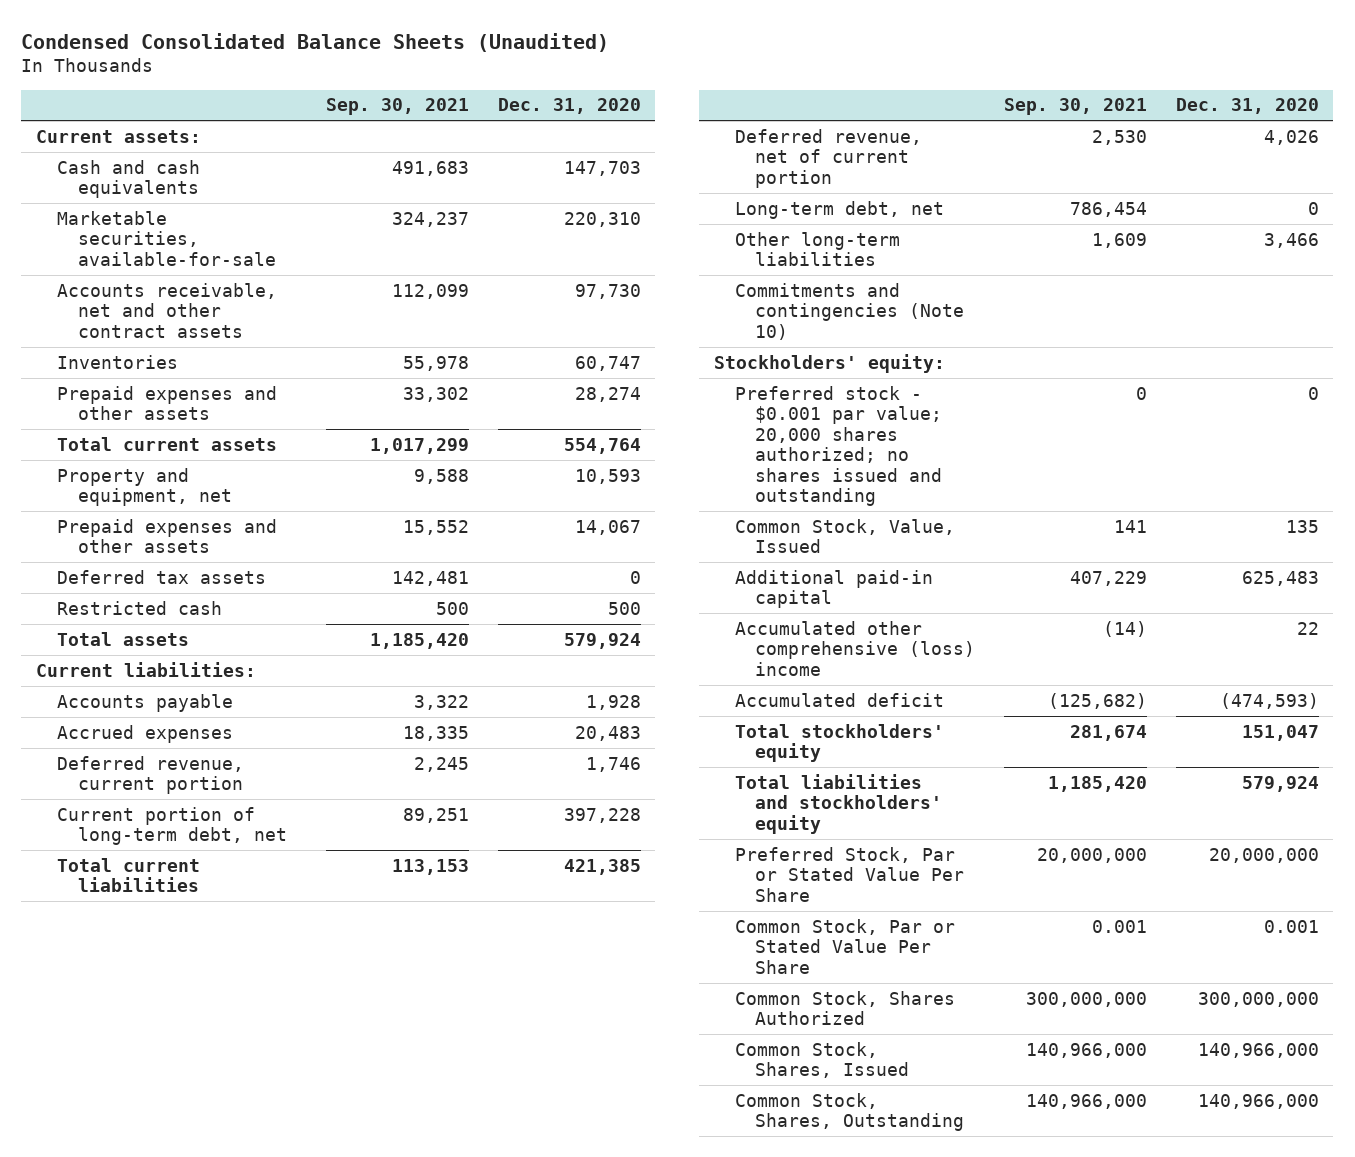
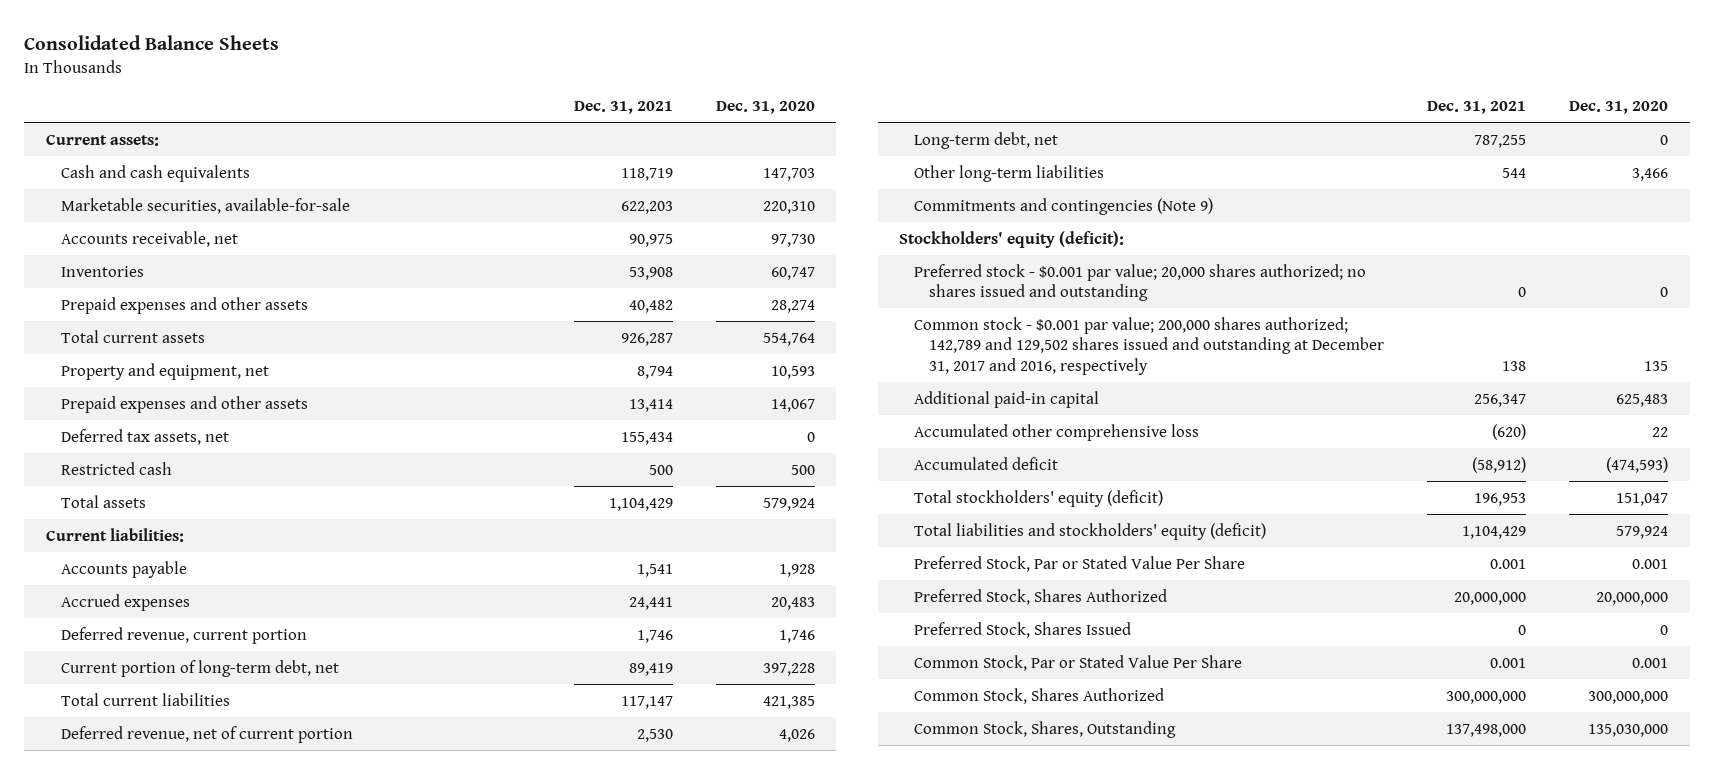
- Condensed Consolidated Balance Sheets (Unaudited)
+ Consolidated Balance Sheets
- | Sep. 30, 2021 | Dec. 31, 2020
+ | Dec. 31, 2021 | Dec. 31, 2020
- Accounts receivable, net and other contract assets | 112,099 | 97,730
+ Accounts receivable, net | 90,975 | 97,730
- Deferred tax assets | 142,481 | 0
+ Deferred tax assets, net | 155,434 | 0
- Commitments and contingencies (Note 10)
- Stockholders' equity:
+ Commitments and contingencies (Note 9)
+ Stockholders' equity (deficit):
- Common Stock, Value, Issued | 141 | 135
+ Common stock - $0.001 par value; 200,000 shares authorized; 142,789 and 129,502 shares issued and outstanding at December 31, 2017 and 2016, respectively | 138 | 135
- Accumulated other comprehensive (loss) income | (14) | 22
+ Accumulated other comprehensive loss | (620) | 22
- Total stockholders' equity | 281,674 | 151,047
- Total liabilities and stockholders' equity | 1,185,420 | 579,924
- Preferred Stock, Par or Stated Value Per Share | 20,000,000 | 20,000,000
+ Total stockholders' equity (deficit) | 196,953 | 151,047
+ Total liabilities and stockholders' equity (deficit) | 1,104,429 | 579,924
+ Preferred Stock, Par or Stated Value Per Share | 0.001 | 0.001
+ Preferred Stock, Shares Authorized | 20,000,000 | 20,000,000
+ Preferred Stock, Shares Issued | 0 | 0
- Common Stock, Shares, Issued | 140,966,000 | 140,966,000
- Common Stock, Shares, Outstanding | 140,966,000 | 140,966,000
+ Common Stock, Shares, Outstanding | 137,498,000 | 135,030,000

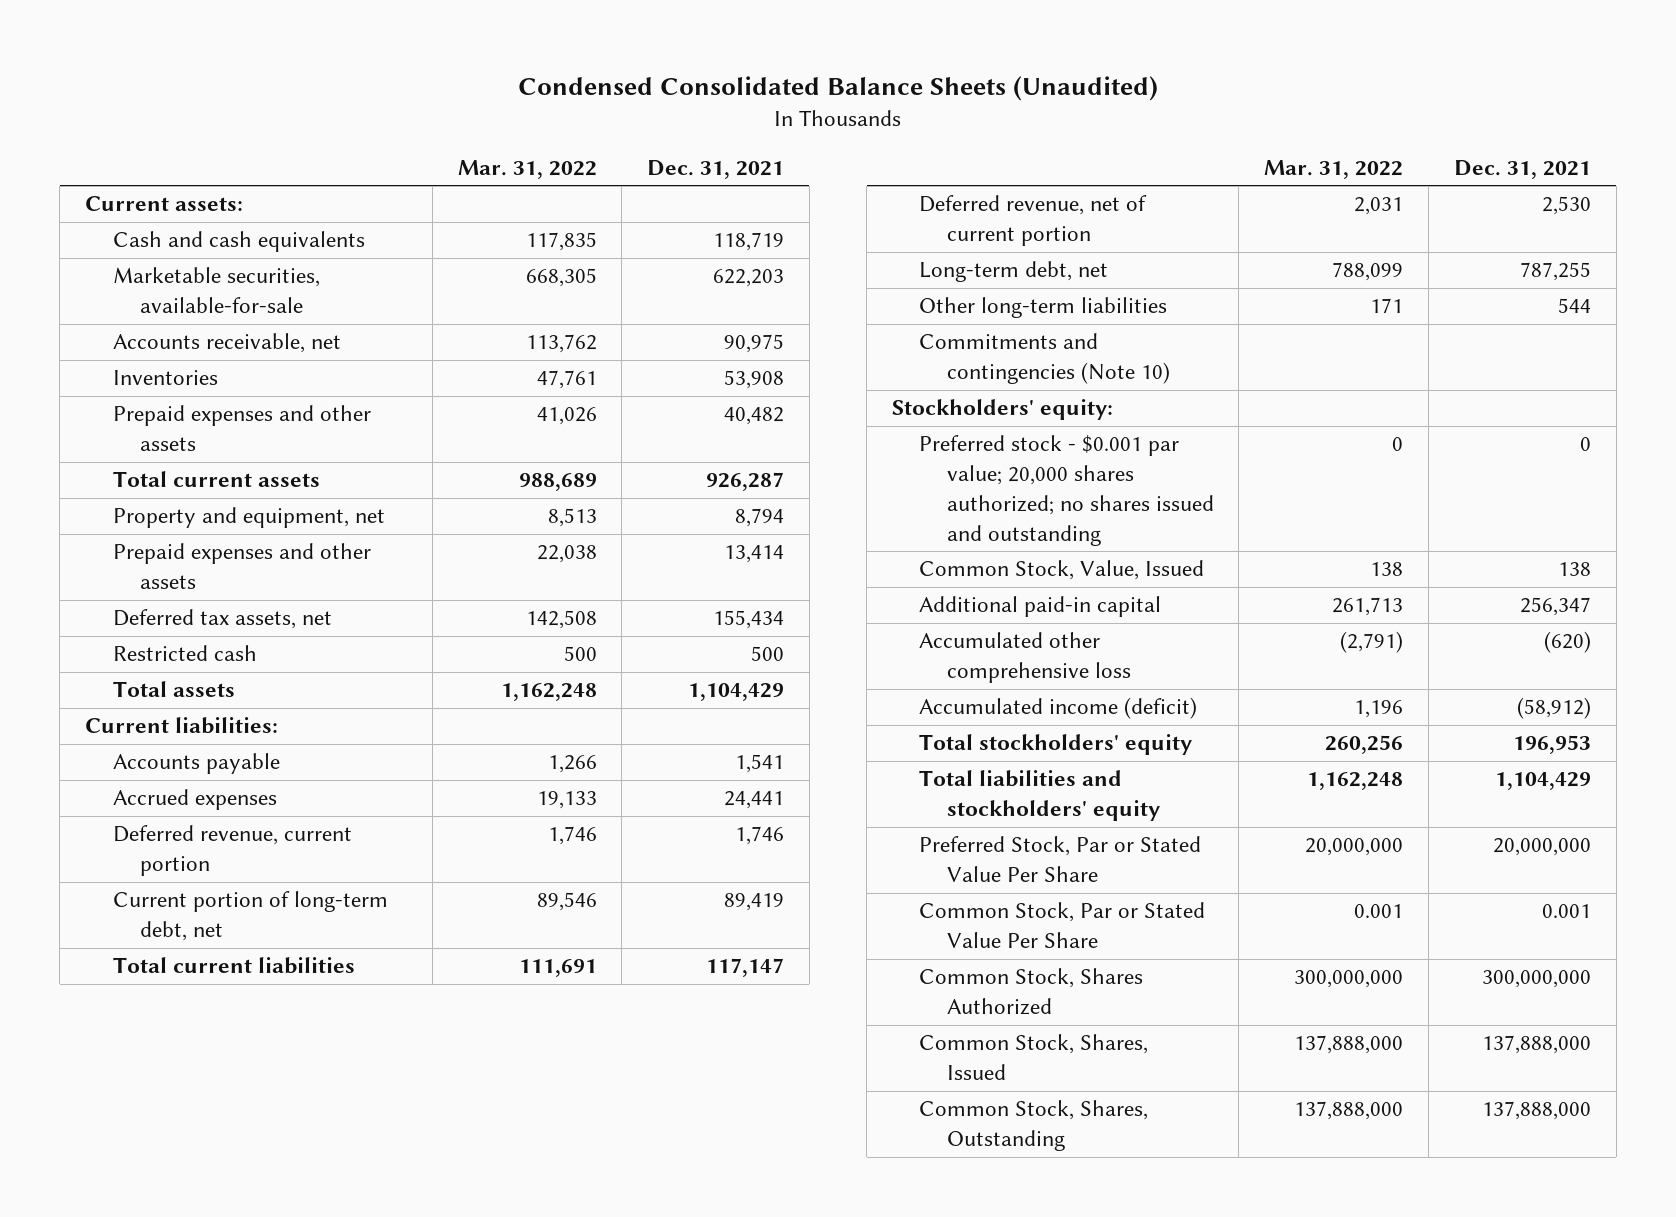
- Consolidated Balance Sheets
+ Condensed Consolidated Balance Sheets (Unaudited)
- | Dec. 31, 2021 | Dec. 31, 2020
+ | Mar. 31, 2022 | Dec. 31, 2021
- Commitments and contingencies (Note 9)
- Stockholders' equity (deficit):
+ Commitments and contingencies (Note 10)
+ Stockholders' equity:
- Common stock - $0.001 par value; 200,000 shares authorized; 142,789 and 129,502 shares issued and outstanding at December 31, 2017 and 2016, respectively | 138 | 135
+ Common Stock, Value, Issued | 138 | 138
- Accumulated deficit | (58,912) | (474,593)
- Total stockholders' equity (deficit) | 196,953 | 151,047
- Total liabilities and stockholders' equity (deficit) | 1,104,429 | 579,924
- Preferred Stock, Par or Stated Value Per Share | 0.001 | 0.001
- Preferred Stock, Shares Authorized | 20,000,000 | 20,000,000
- Preferred Stock, Shares Issued | 0 | 0
+ Accumulated income (deficit) | 1,196 | (58,912)
+ Total stockholders' equity | 260,256 | 196,953
+ Total liabilities and stockholders' equity | 1,162,248 | 1,104,429
+ Preferred Stock, Par or Stated Value Per Share | 20,000,000 | 20,000,000
- Common Stock, Shares, Outstanding | 137,498,000 | 135,030,000
+ Common Stock, Shares, Issued | 137,888,000 | 137,888,000
+ Common Stock, Shares, Outstanding | 137,888,000 | 137,888,000

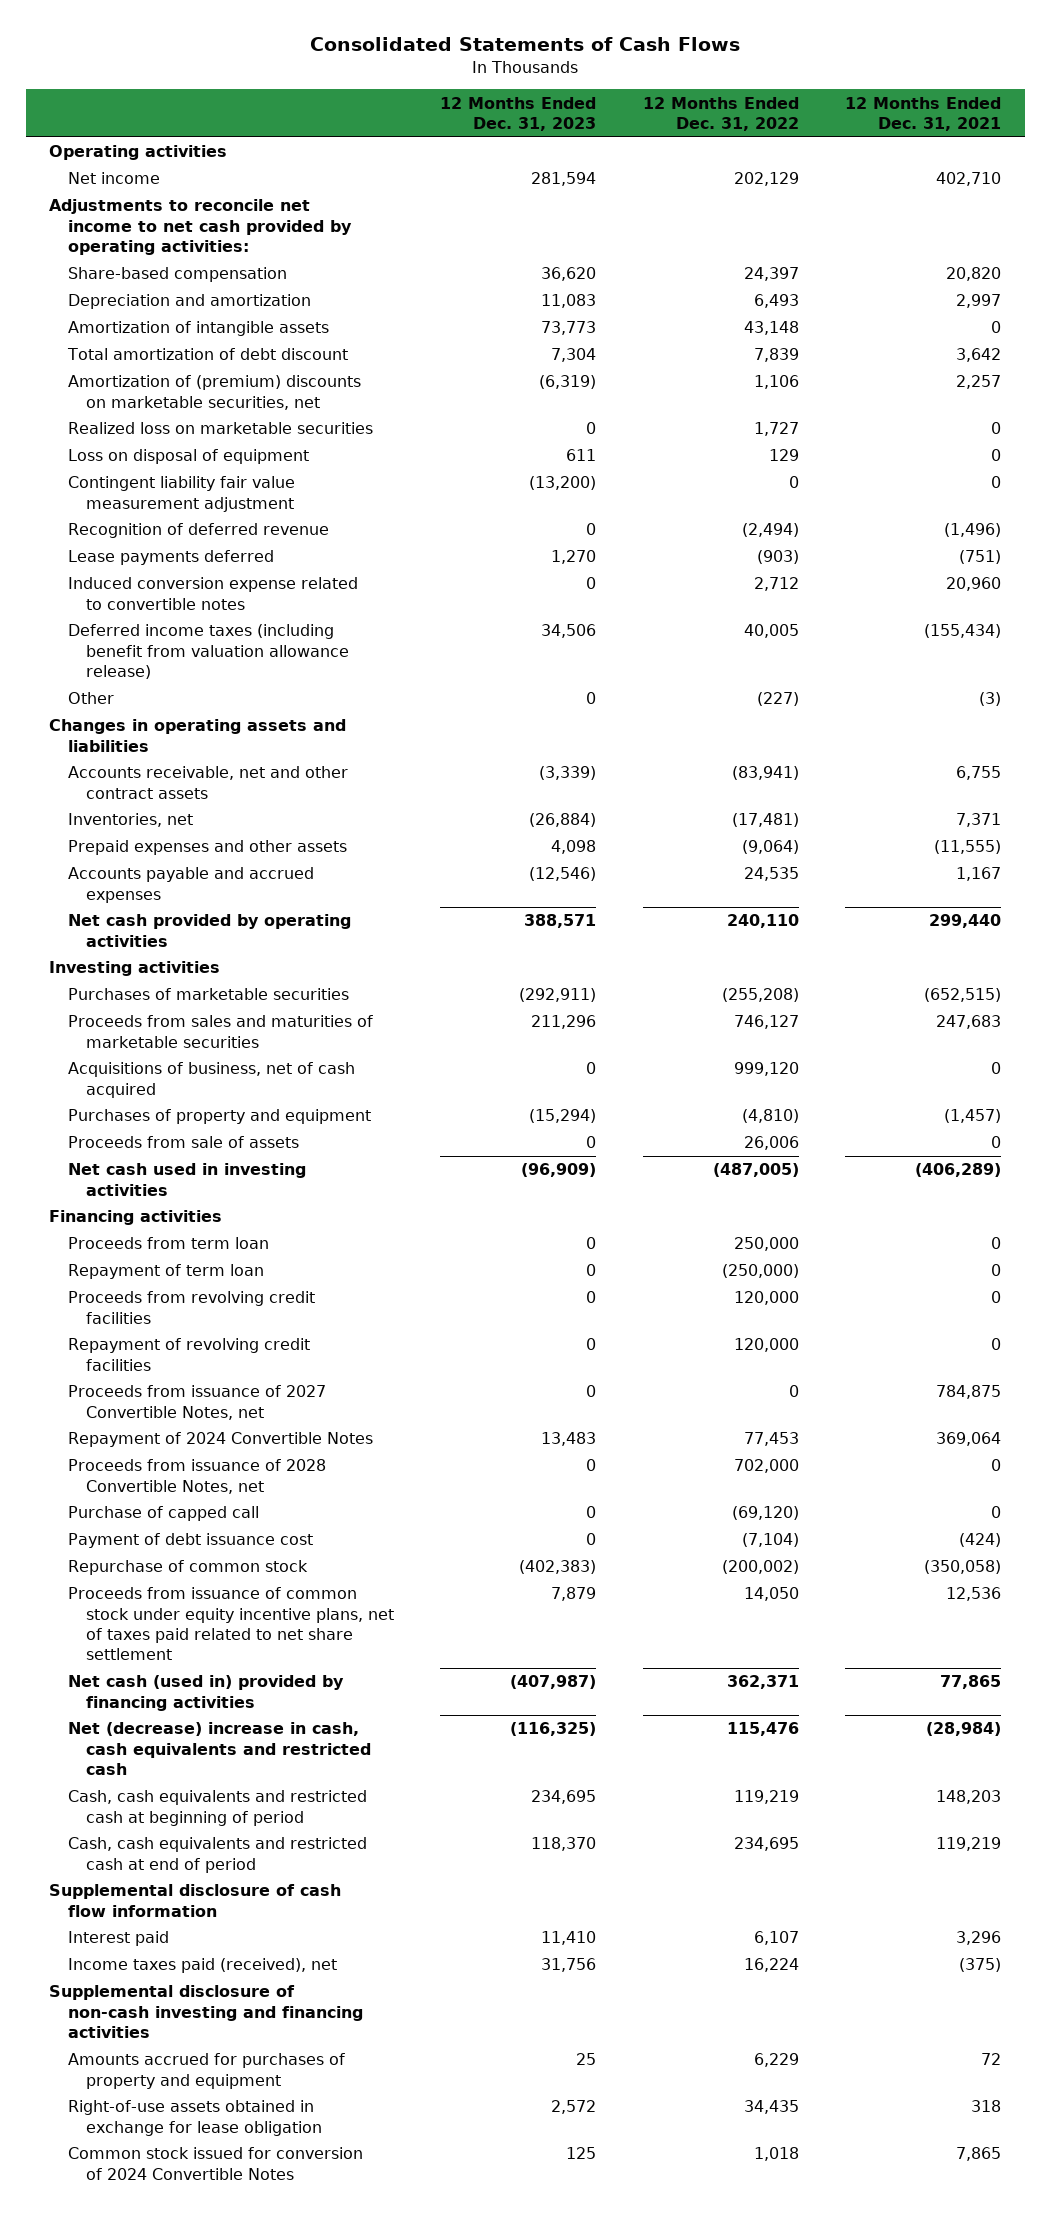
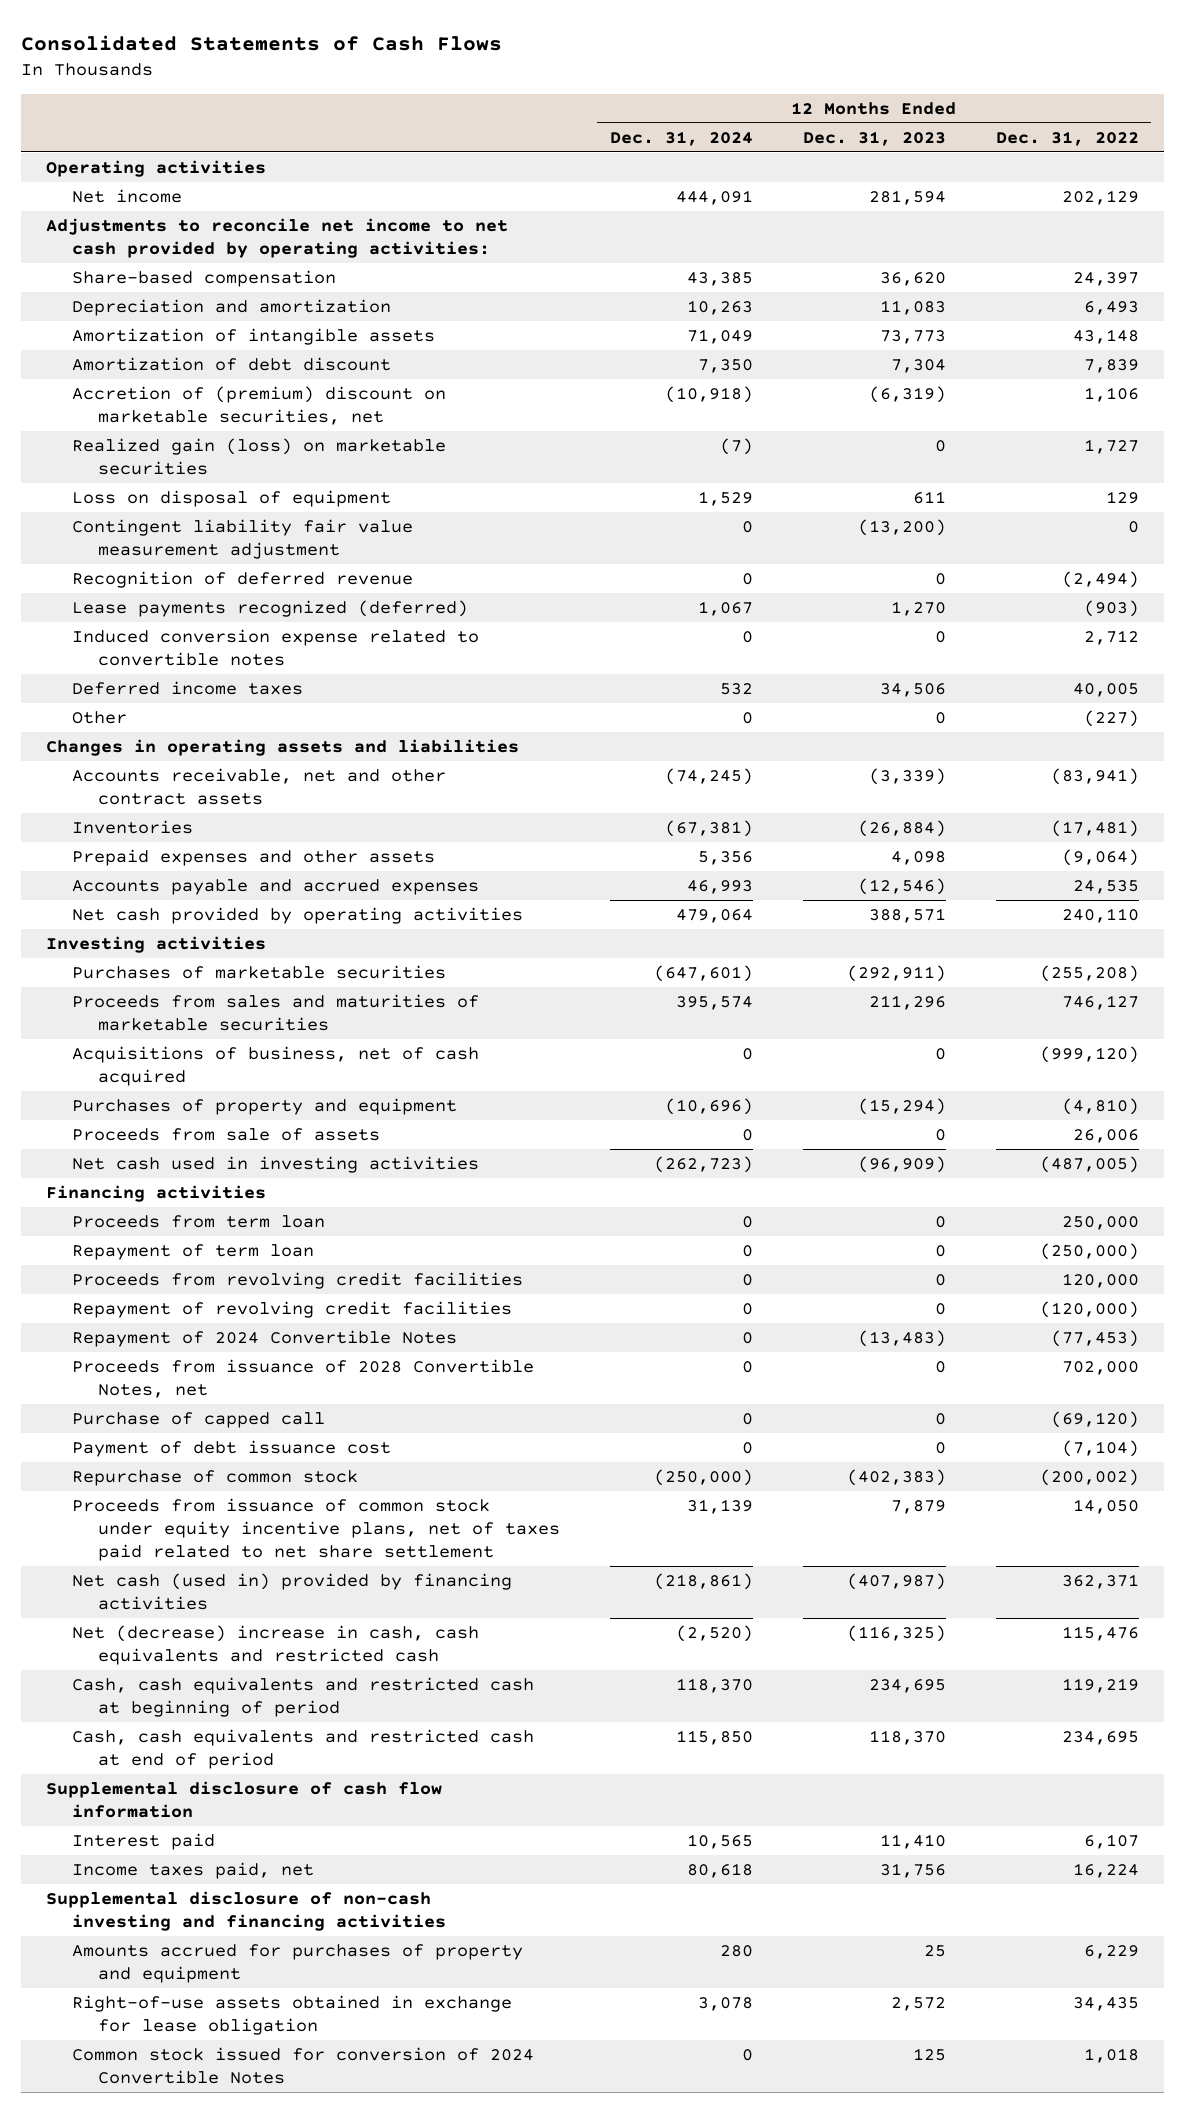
- | 12 Months Ended Dec. 31, 2023 | 12 Months Ended Dec. 31, 2022 | 12 Months Ended Dec. 31, 2021
+ | 12 Months Ended Dec. 31, 2024 | 12 Months Ended Dec. 31, 2023 | 12 Months Ended Dec. 31, 2022
- Total amortization of debt discount | 7,304 | 7,839 | 3,642
- Amortization of (premium) discounts on marketable securities, net | (6,319) | 1,106 | 2,257
- Realized loss on marketable securities | 0 | 1,727 | 0
+ Amortization of debt discount | 7,350 | 7,304 | 7,839
+ Accretion of (premium) discount on marketable securities, net | (10,918) | (6,319) | 1,106
+ Realized gain (loss) on marketable securities | (7) | 0 | 1,727
- Lease payments deferred | 1,270 | (903) | (751)
+ Lease payments recognized (deferred) | 1,067 | 1,270 | (903)
- Deferred income taxes (including benefit from valuation allowance release) | 34,506 | 40,005 | (155,434)
+ Deferred income taxes | 532 | 34,506 | 40,005
- Inventories, net | (26,884) | (17,481) | 7,371
+ Inventories | (67,381) | (26,884) | (17,481)
- Acquisitions of business, net of cash acquired | 0 | 999,120 | 0
+ Acquisitions of business, net of cash acquired | 0 | 0 | (999,120)
- Repayment of revolving credit facilities | 0 | 120,000 | 0
- Proceeds from issuance of 2027 Convertible Notes, net | 0 | 0 | 784,875
- Repayment of 2024 Convertible Notes | 13,483 | 77,453 | 369,064
+ Repayment of revolving credit facilities | 0 | 0 | (120,000)
+ Repayment of 2024 Convertible Notes | 0 | (13,483) | (77,453)
- Income taxes paid (received), net | 31,756 | 16,224 | (375)
+ Income taxes paid, net | 80,618 | 31,756 | 16,224

